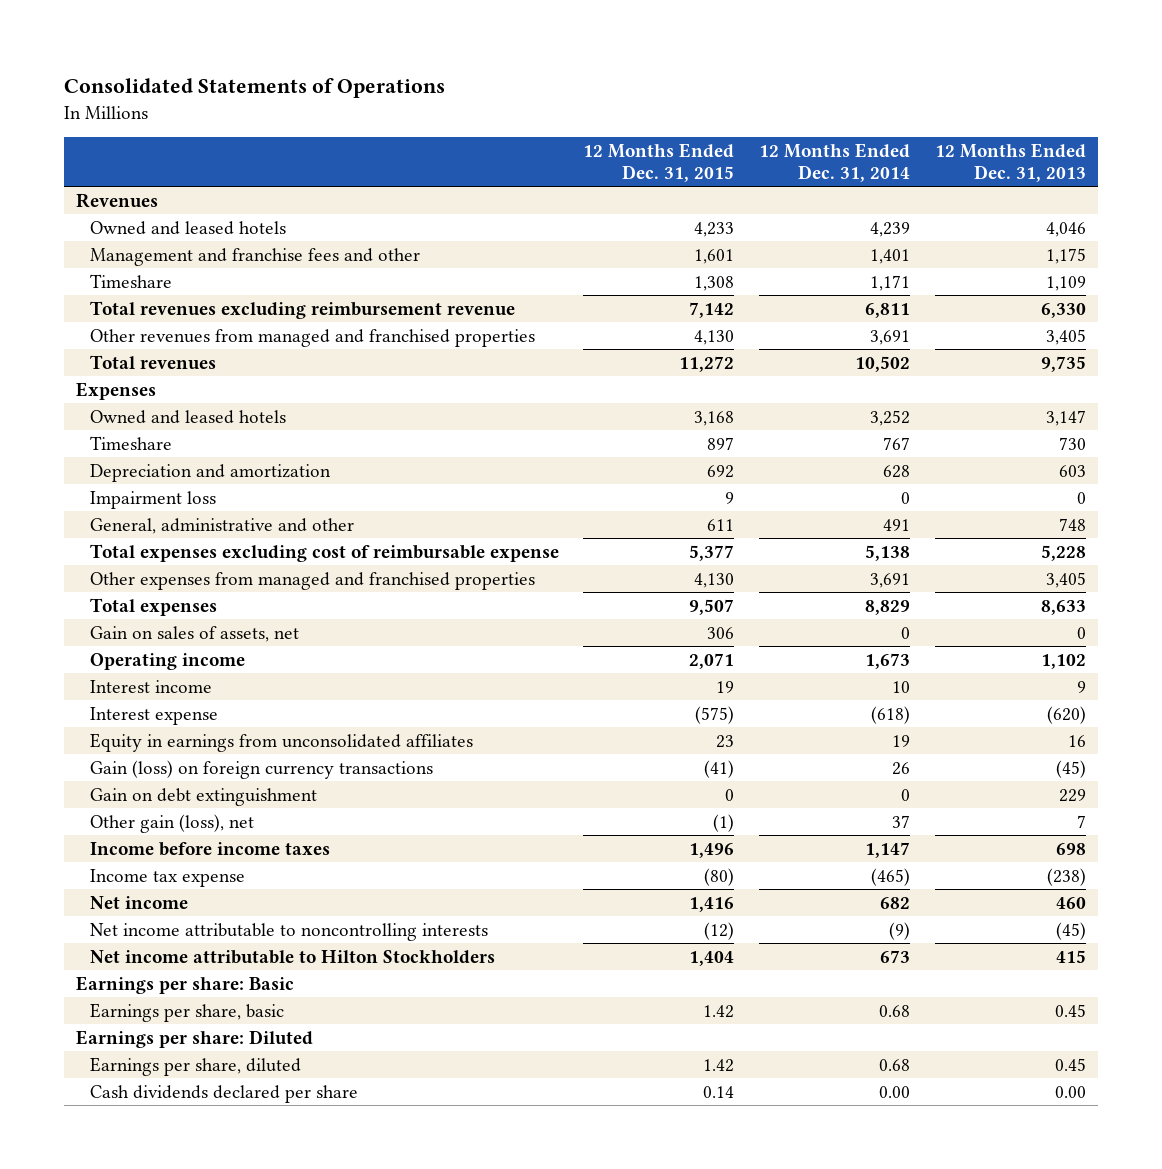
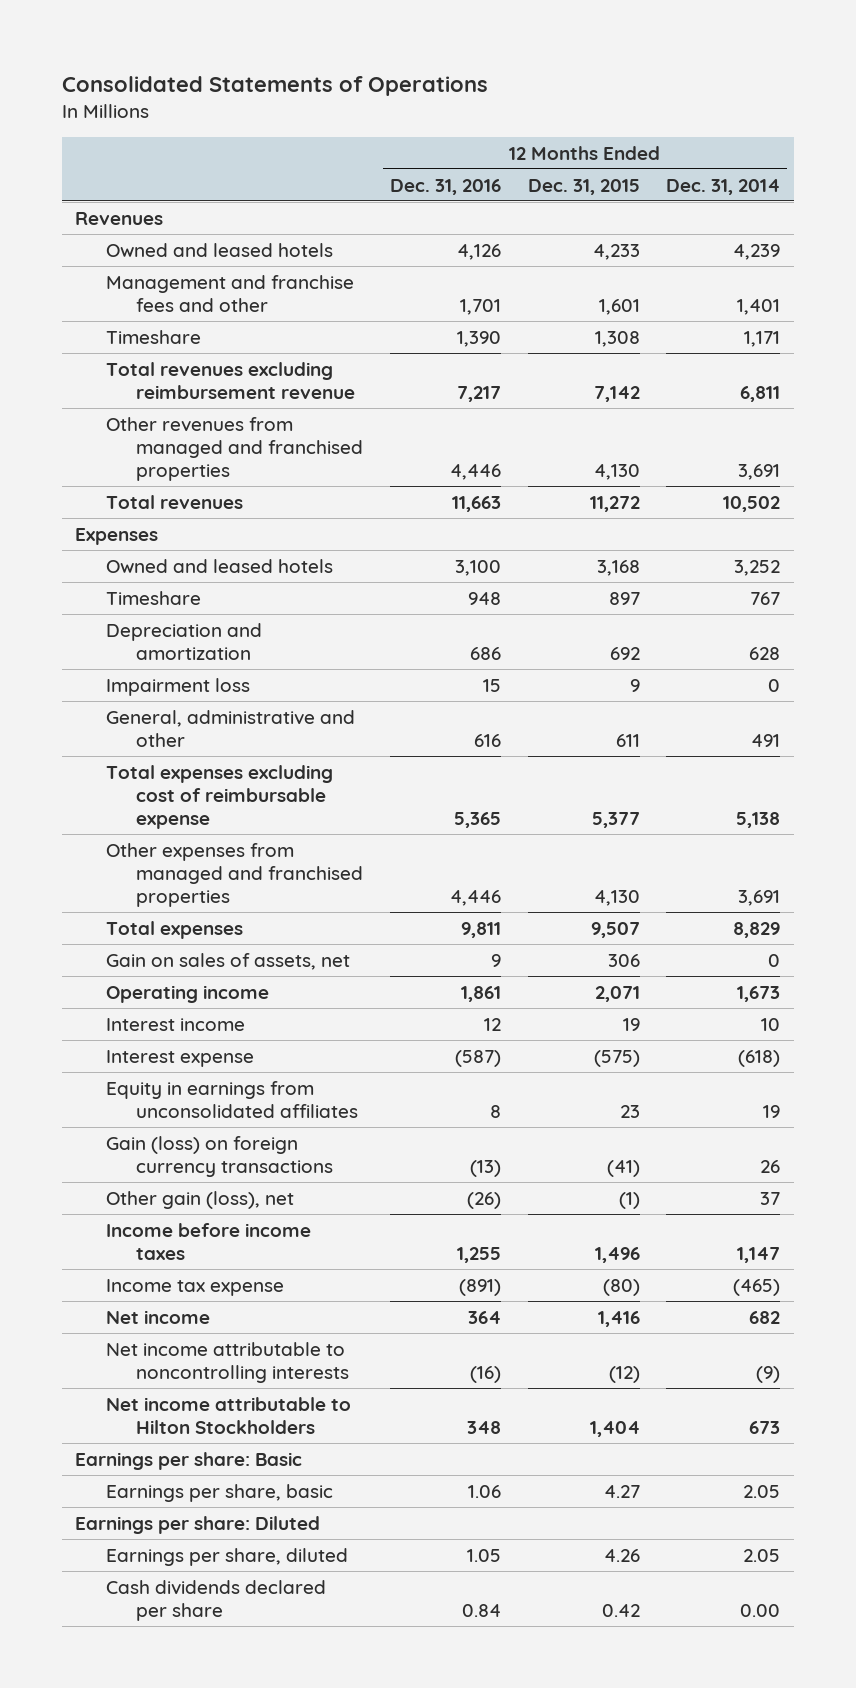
- | 12 Months Ended Dec. 31, 2015 | 12 Months Ended Dec. 31, 2014 | 12 Months Ended Dec. 31, 2013
+ | 12 Months Ended Dec. 31, 2016 | 12 Months Ended Dec. 31, 2015 | 12 Months Ended Dec. 31, 2014
- Gain on debt extinguishment | 0 | 0 | 229
- Earnings per share, basic | 1.42 | 0.68 | 0.45
+ Earnings per share, basic | 1.06 | 4.27 | 2.05
- Earnings per share, diluted | 1.42 | 0.68 | 0.45
- Cash dividends declared per share | 0.14 | 0.00 | 0.00
+ Earnings per share, diluted | 1.05 | 4.26 | 2.05
+ Cash dividends declared per share | 0.84 | 0.42 | 0.00

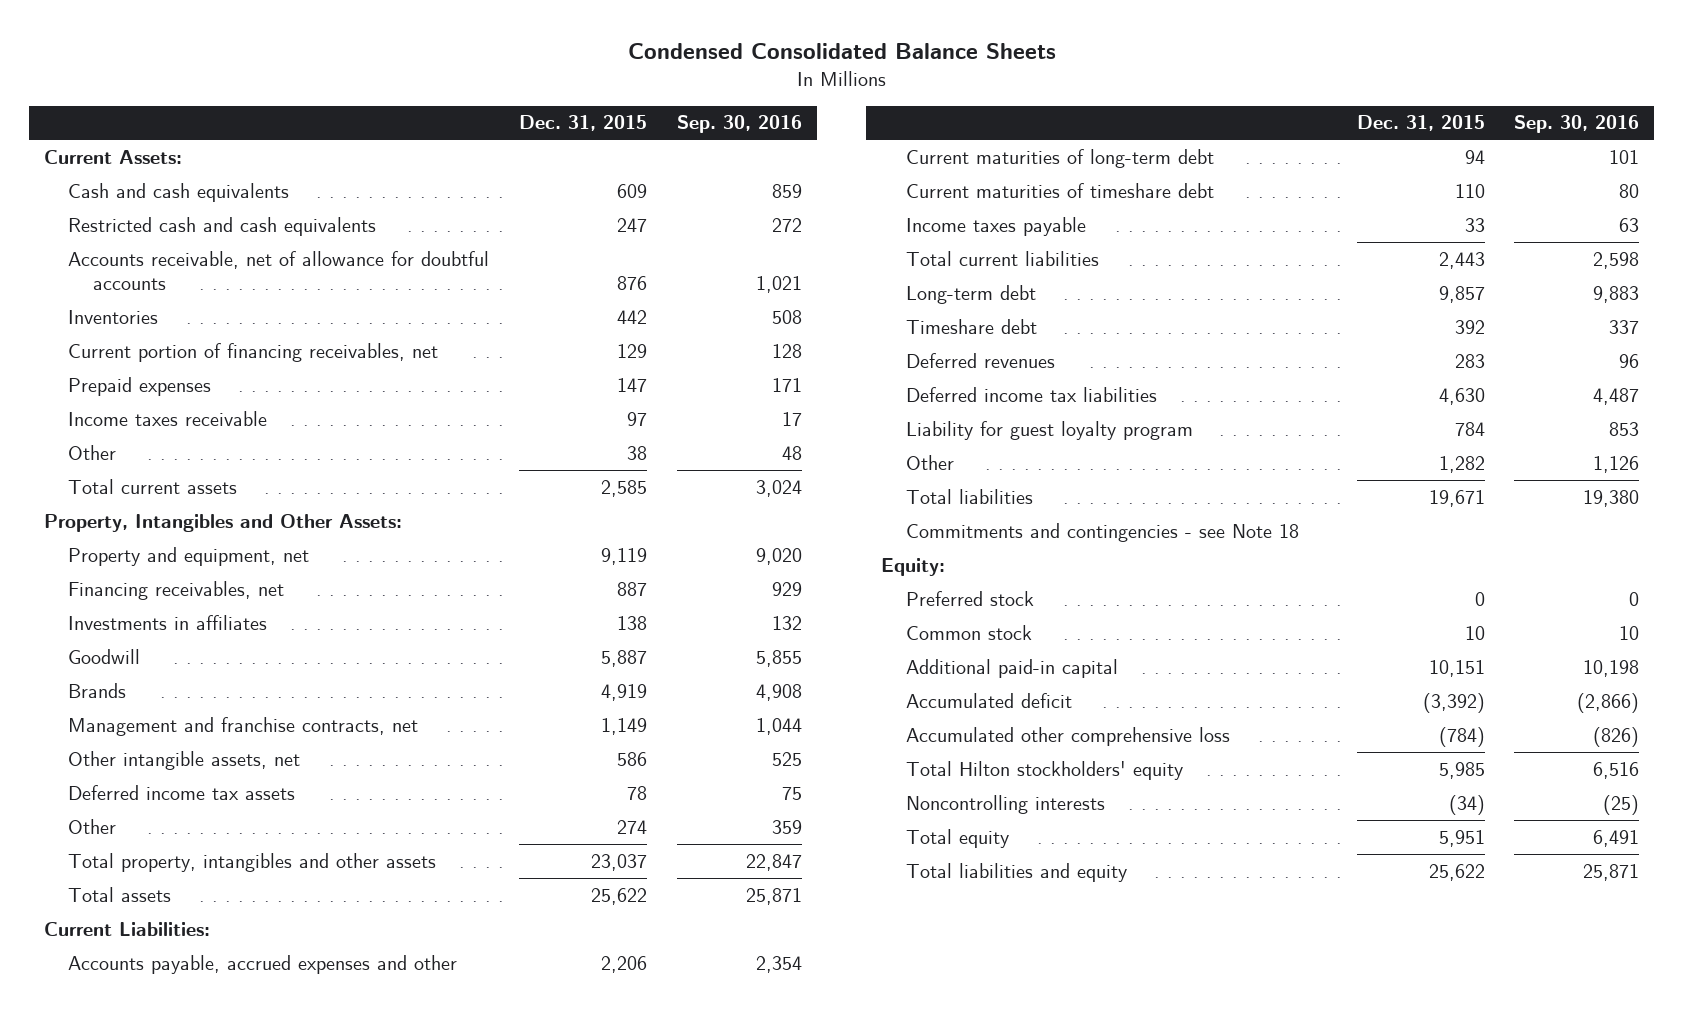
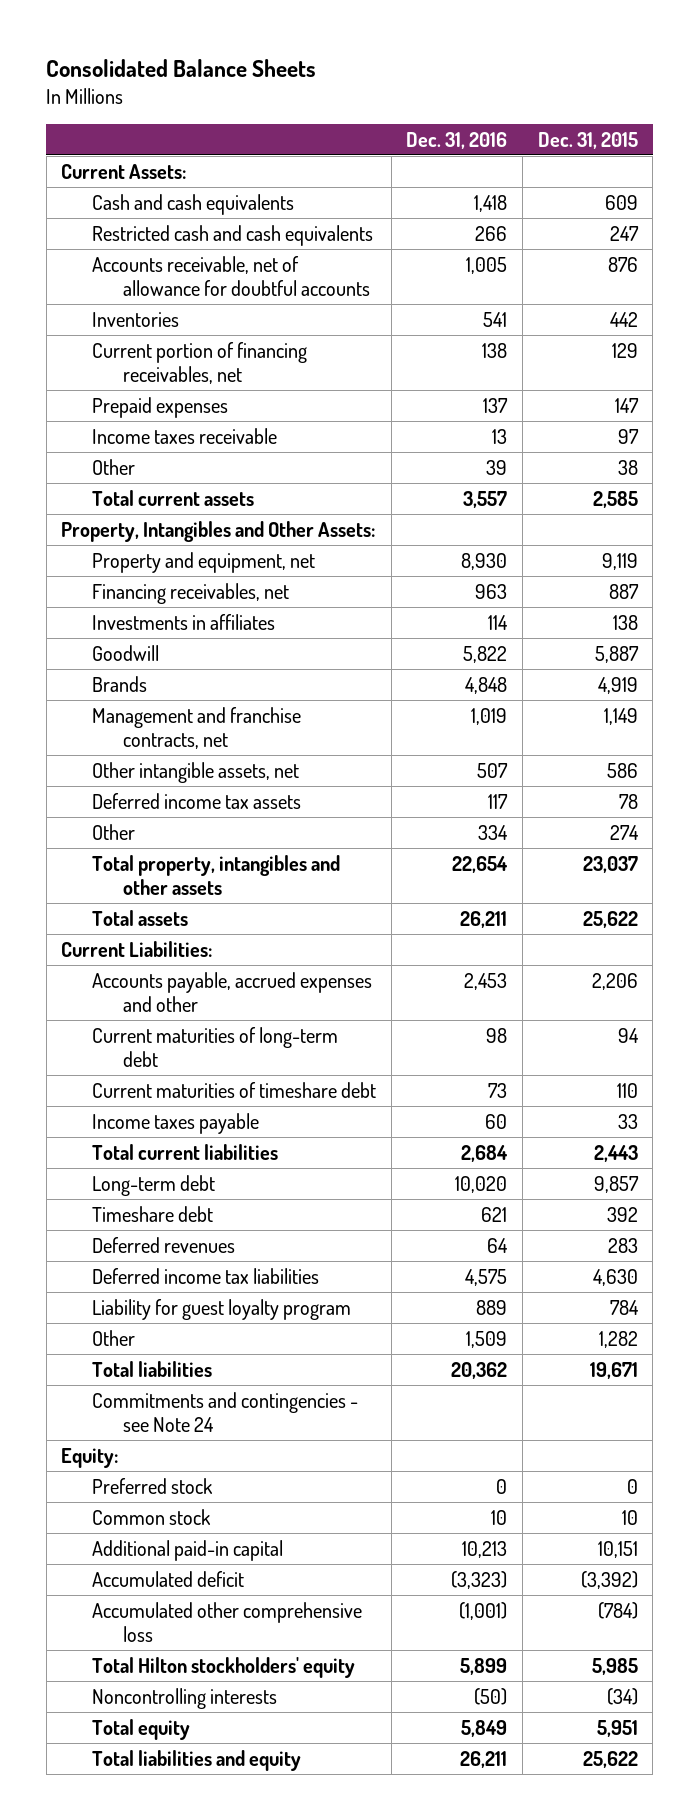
- Condensed Consolidated Balance Sheets
+ Consolidated Balance Sheets
- | Dec. 31, 2015 | Sep. 30, 2016
+ | Dec. 31, 2016 | Dec. 31, 2015
- Commitments and contingencies - see Note 18
+ Commitments and contingencies - see Note 24

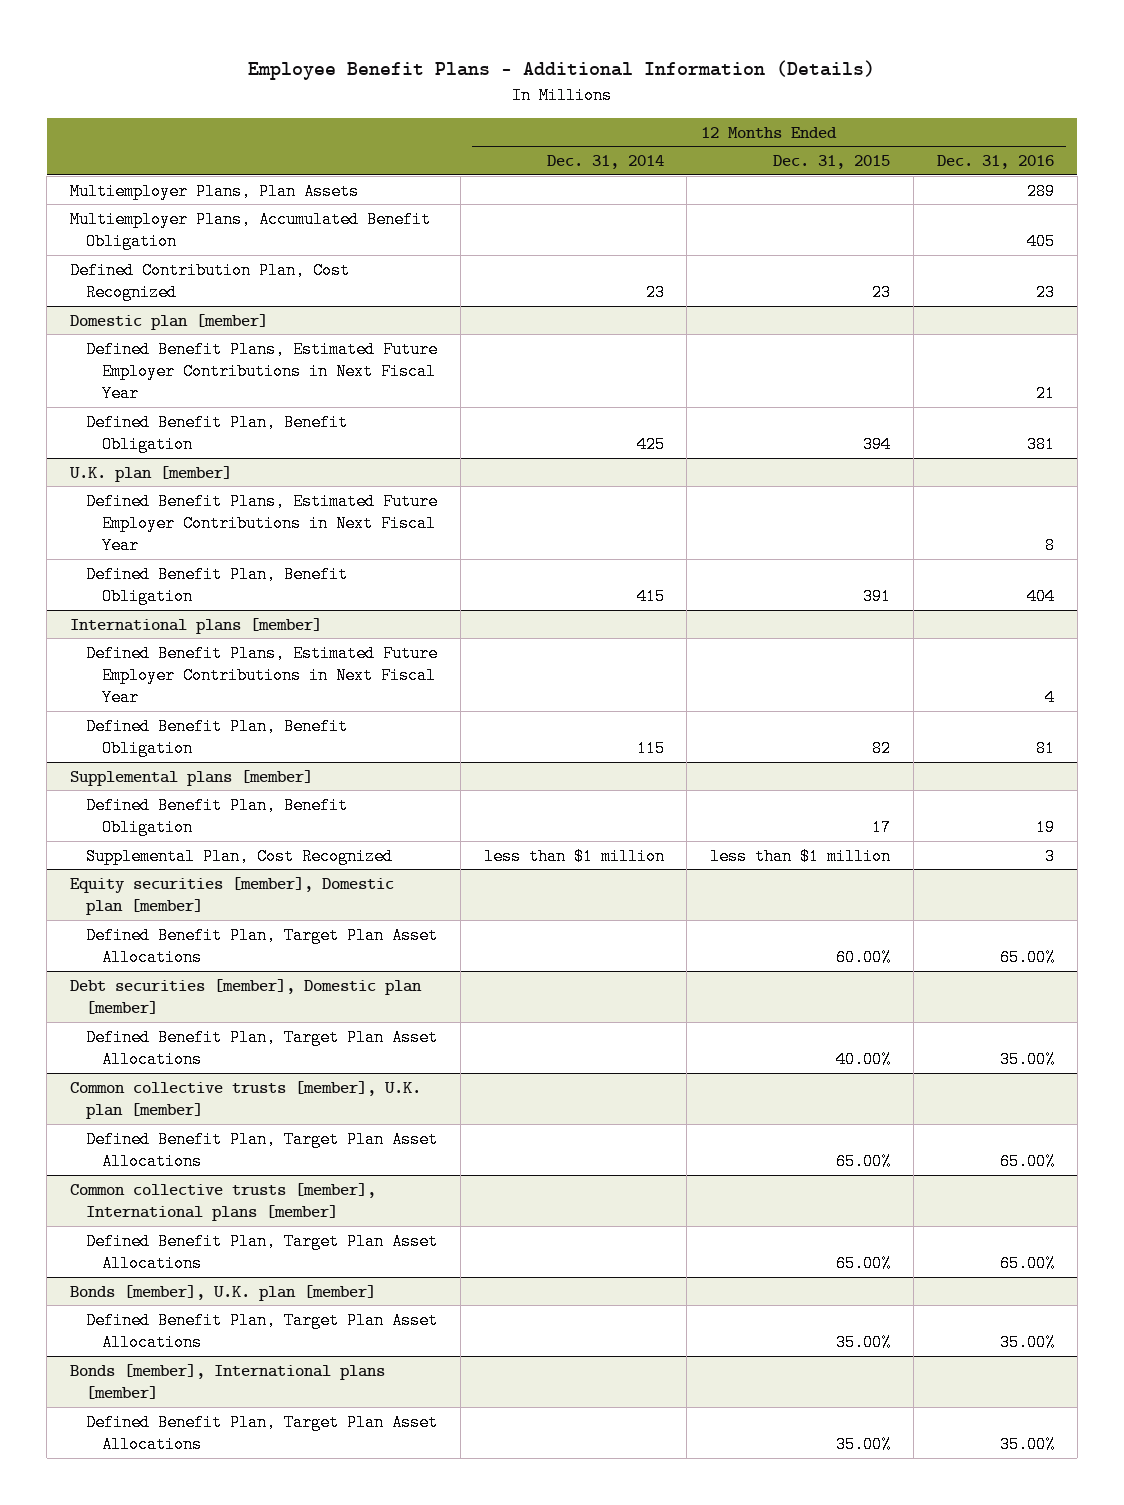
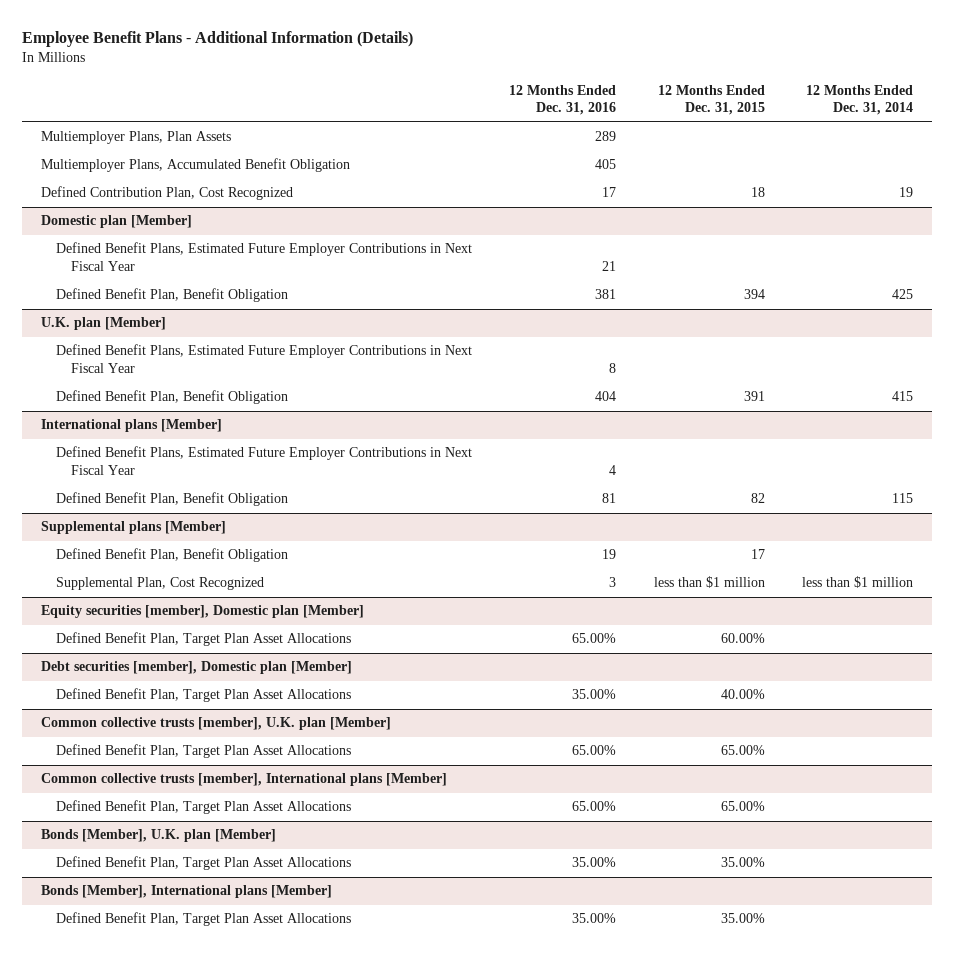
- | 12 Months Ended Dec. 31, 2014 | 12 Months Ended Dec. 31, 2015 | 12 Months Ended Dec. 31, 2016
+ | 12 Months Ended Dec. 31, 2016 | 12 Months Ended Dec. 31, 2015 | 12 Months Ended Dec. 31, 2014
- Defined Contribution Plan, Cost Recognized | 23 | 23 | 23
- Domestic plan [member]
+ Defined Contribution Plan, Cost Recognized | 17 | 18 | 19
+ Domestic plan [Member]
- U.K. plan [member]
+ U.K. plan [Member]
- International plans [member]
+ International plans [Member]
- Supplemental plans [member]
+ Supplemental plans [Member]
- Equity securities [member], Domestic plan [member]
+ Equity securities [member], Domestic plan [Member]
- Debt securities [member], Domestic plan [member]
+ Debt securities [member], Domestic plan [Member]
- Common collective trusts [member], U.K. plan [member]
+ Common collective trusts [member], U.K. plan [Member]
- Common collective trusts [member], International plans [member]
+ Common collective trusts [member], International plans [Member]
- Bonds [member], U.K. plan [member]
+ Bonds [Member], U.K. plan [Member]
- Bonds [member], International plans [member]
+ Bonds [Member], International plans [Member]

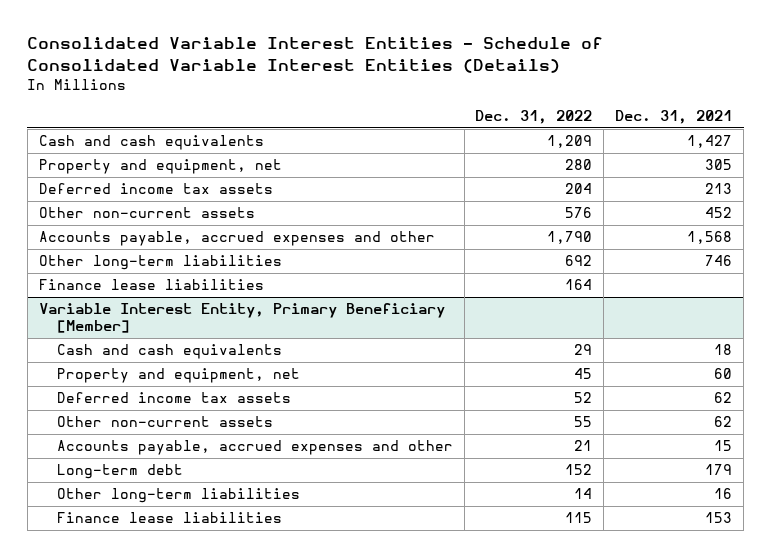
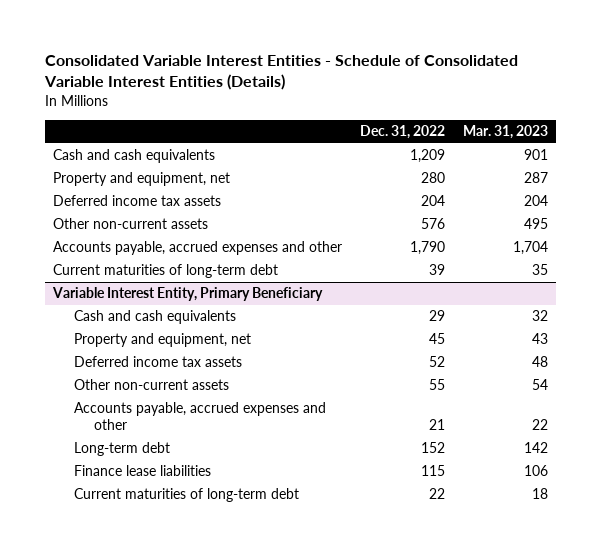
- | Dec. 31, 2022 | Dec. 31, 2021
+ | Dec. 31, 2022 | Mar. 31, 2023
- Other long-term liabilities | 692 | 746
- Finance lease liabilities | 164 |
- Variable Interest Entity, Primary Beneficiary [Member]
+ Current maturities of long-term debt | 39 | 35
+ Variable Interest Entity, Primary Beneficiary
- Other long-term liabilities | 14 | 16
+ Current maturities of long-term debt | 22 | 18

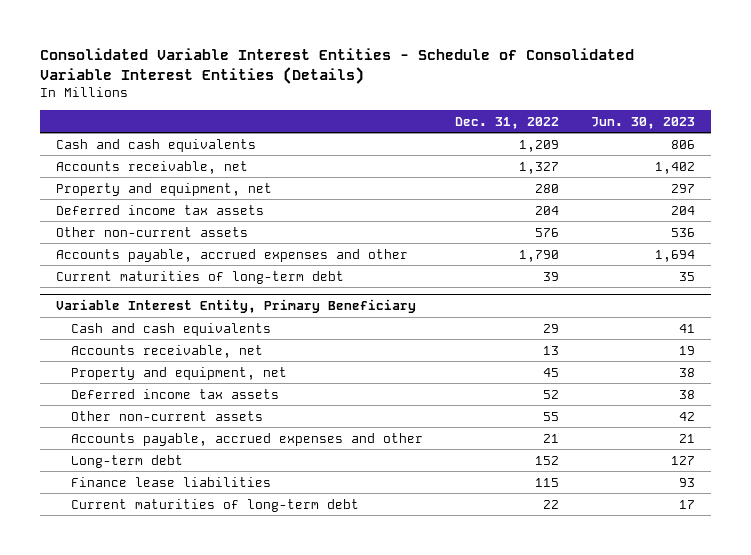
- | Dec. 31, 2022 | Mar. 31, 2023
+ | Dec. 31, 2022 | Jun. 30, 2023
+ Accounts receivable, net | 1,327 | 1,402
@ Variable Interest Entity, Primary Beneficiary
+ Accounts receivable, net | 13 | 19

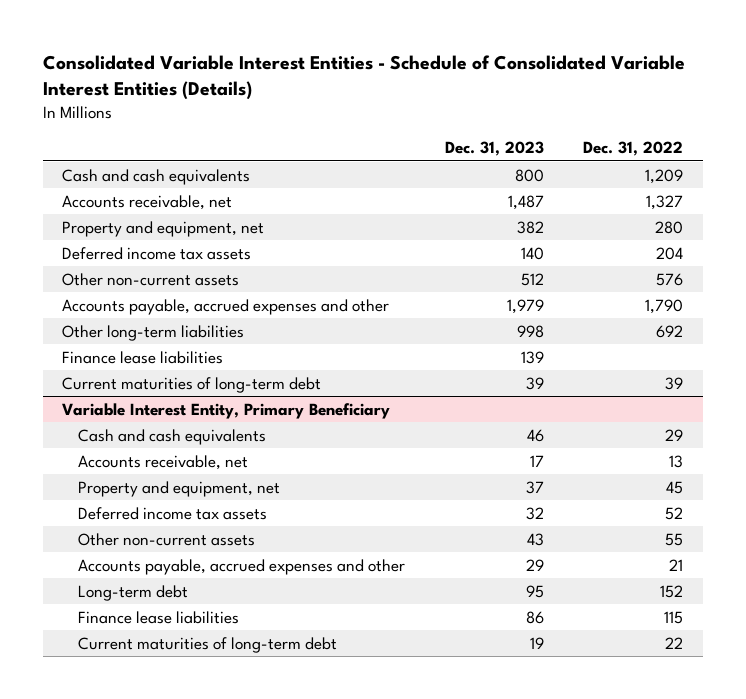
- | Dec. 31, 2022 | Jun. 30, 2023
+ | Dec. 31, 2023 | Dec. 31, 2022
+ Other long-term liabilities | 998 | 692
+ Finance lease liabilities | 139 |

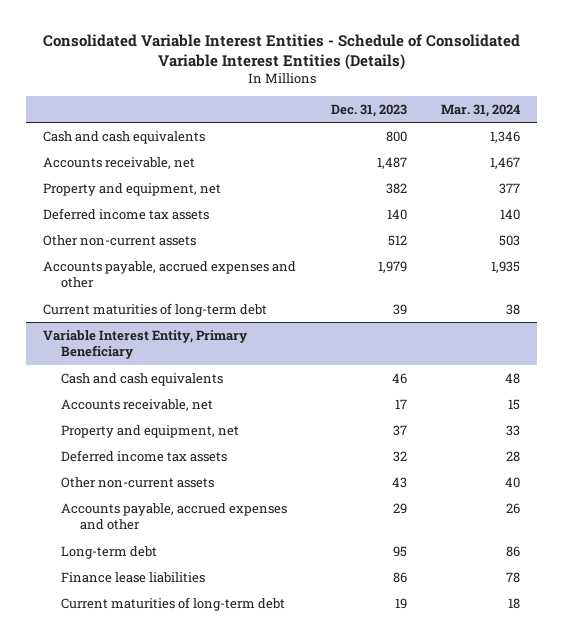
- | Dec. 31, 2023 | Dec. 31, 2022
+ | Dec. 31, 2023 | Mar. 31, 2024
- Other long-term liabilities | 998 | 692
- Finance lease liabilities | 139 |

